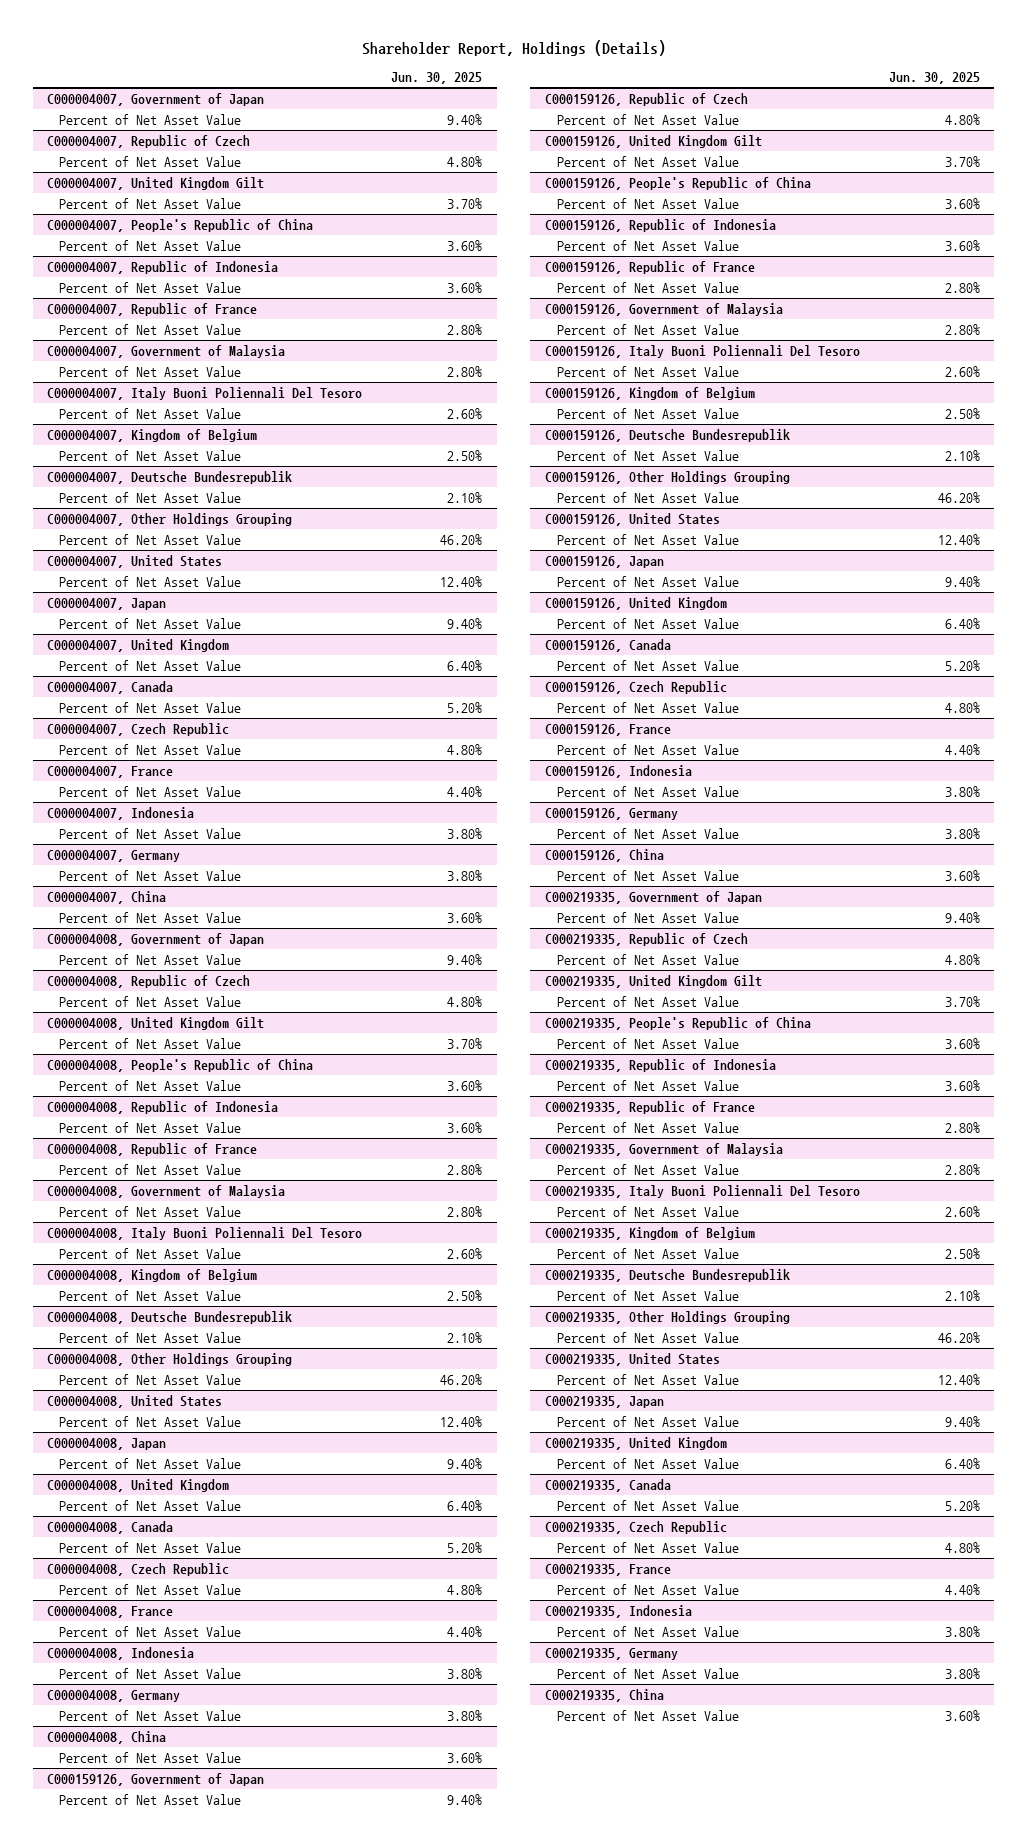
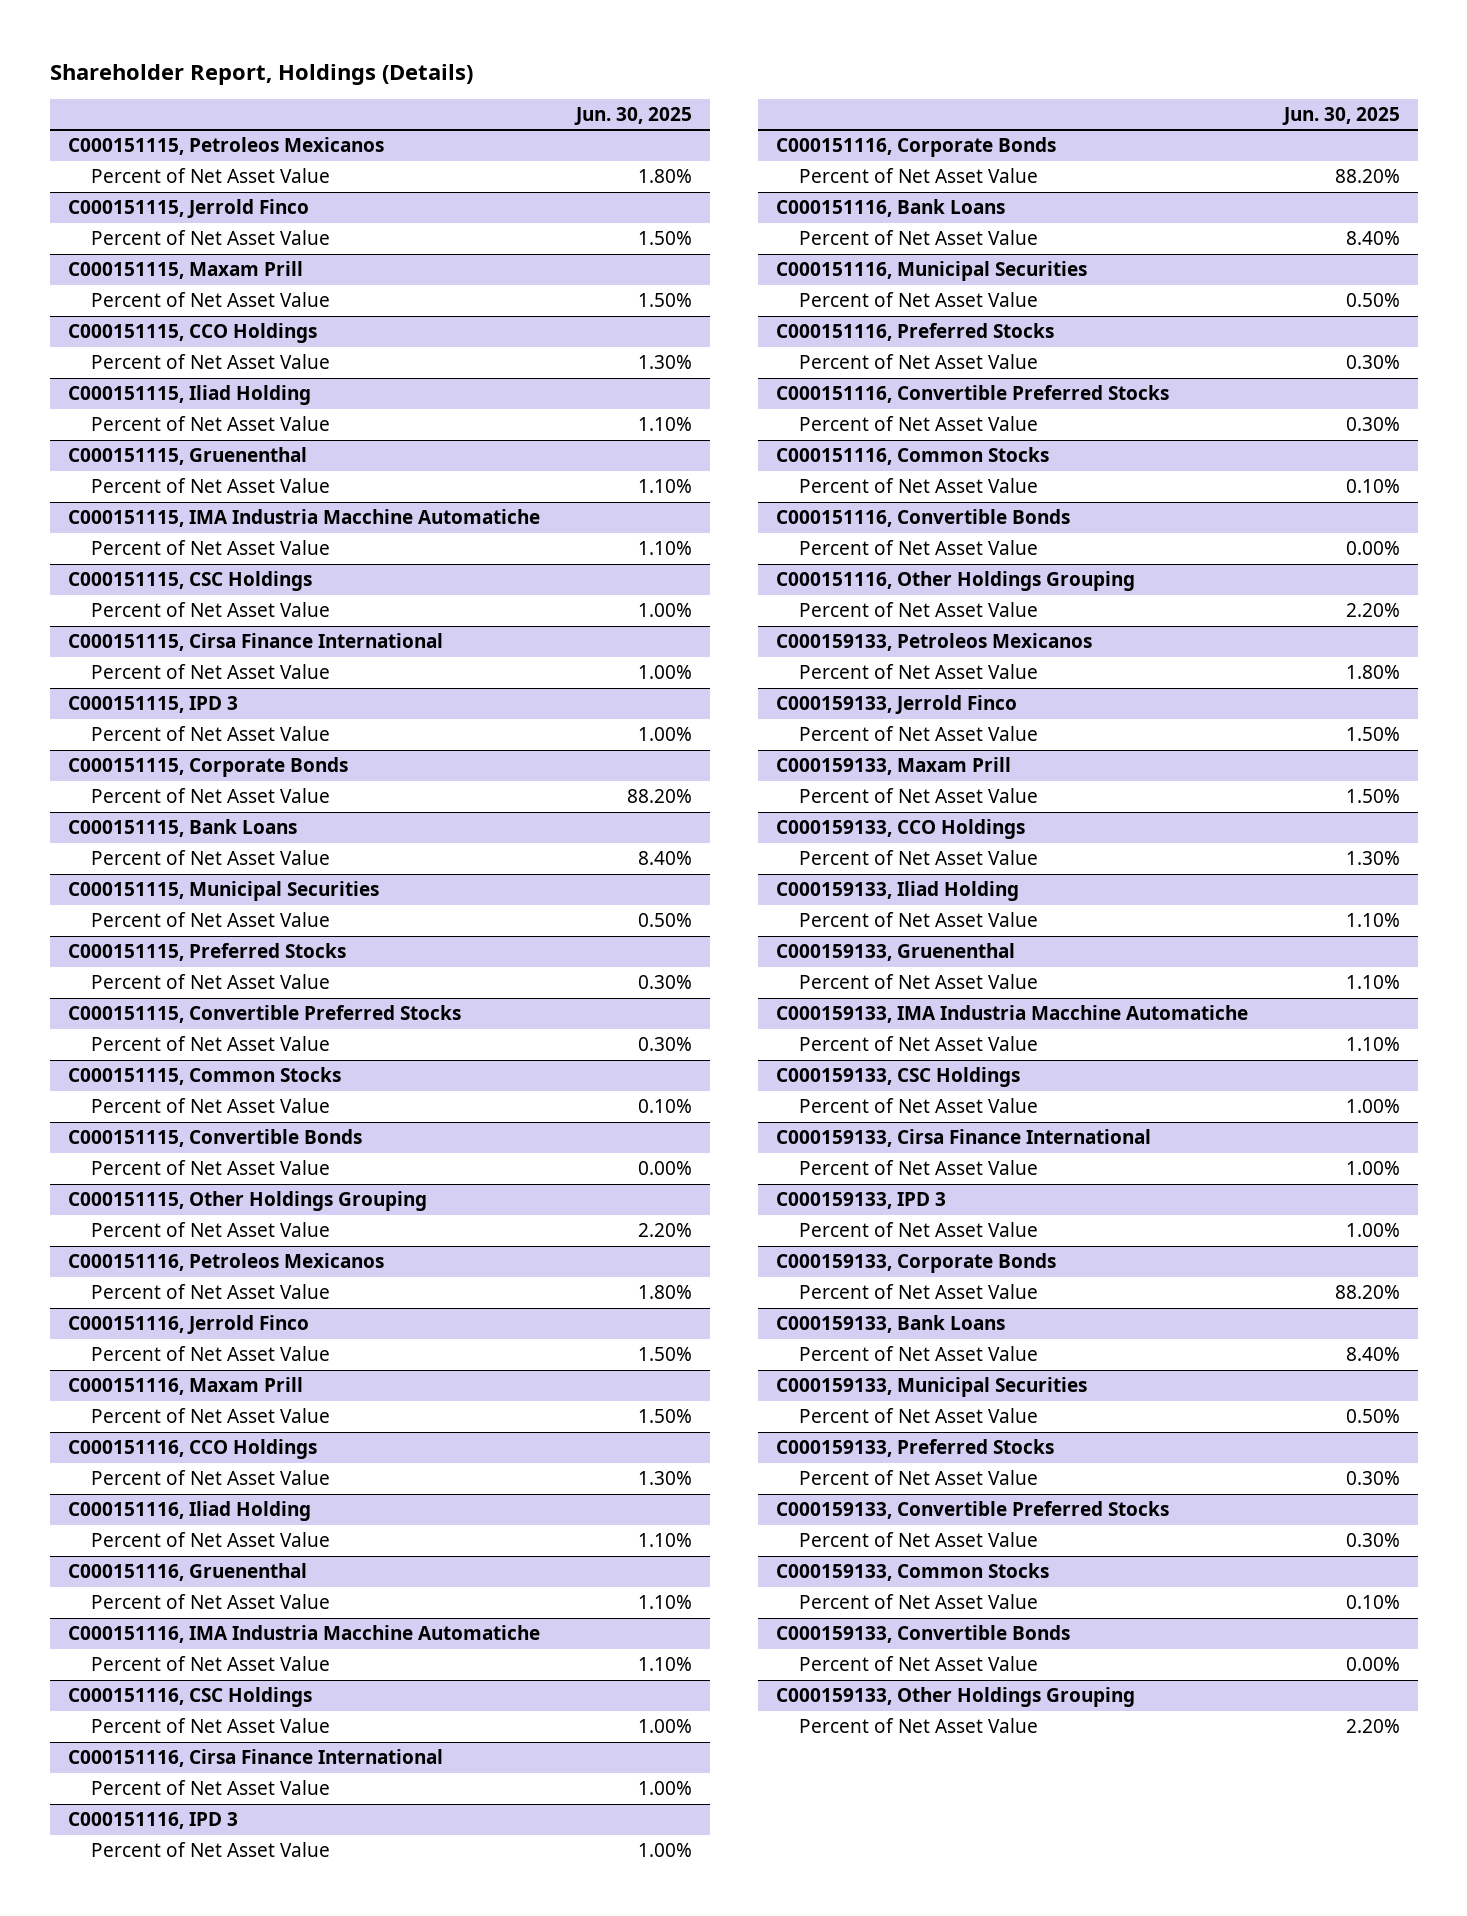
- C000004007, Government of Japan
- Percent of Net Asset Value | 9.40%
- C000004007, Republic of Czech
- Percent of Net Asset Value | 4.80%
- C000004007, United Kingdom Gilt
- Percent of Net Asset Value | 3.70%
- C000004007, People's Republic of China
- Percent of Net Asset Value | 3.60%
- C000004007, Republic of Indonesia
- Percent of Net Asset Value | 3.60%
- C000004007, Republic of France
- Percent of Net Asset Value | 2.80%
- C000004007, Government of Malaysia
- Percent of Net Asset Value | 2.80%
- C000004007, Italy Buoni Poliennali Del Tesoro
- Percent of Net Asset Value | 2.60%
- C000004007, Kingdom of Belgium
- Percent of Net Asset Value | 2.50%
- C000004007, Deutsche Bundesrepublik
- Percent of Net Asset Value | 2.10%
- C000004007, Other Holdings Grouping
- Percent of Net Asset Value | 46.20%
- C000004007, United States
- Percent of Net Asset Value | 12.40%
- C000004007, Japan
- Percent of Net Asset Value | 9.40%
- C000004007, United Kingdom
- Percent of Net Asset Value | 6.40%
- C000004007, Canada
- Percent of Net Asset Value | 5.20%
- C000004007, Czech Republic
- Percent of Net Asset Value | 4.80%
- C000004007, France
- Percent of Net Asset Value | 4.40%
- C000004007, Indonesia
- Percent of Net Asset Value | 3.80%
- C000004007, Germany
- Percent of Net Asset Value | 3.80%
- C000004007, China
- Percent of Net Asset Value | 3.60%
- C000004008, Government of Japan
- Percent of Net Asset Value | 9.40%
- C000004008, Republic of Czech
- Percent of Net Asset Value | 4.80%
- C000004008, United Kingdom Gilt
- Percent of Net Asset Value | 3.70%
- C000004008, People's Republic of China
- Percent of Net Asset Value | 3.60%
- C000004008, Republic of Indonesia
- Percent of Net Asset Value | 3.60%
- C000004008, Republic of France
- Percent of Net Asset Value | 2.80%
- C000004008, Government of Malaysia
- Percent of Net Asset Value | 2.80%
- C000004008, Italy Buoni Poliennali Del Tesoro
- Percent of Net Asset Value | 2.60%
- C000004008, Kingdom of Belgium
- Percent of Net Asset Value | 2.50%
- C000004008, Deutsche Bundesrepublik
- Percent of Net Asset Value | 2.10%
- C000004008, Other Holdings Grouping
- Percent of Net Asset Value | 46.20%
- C000004008, United States
- Percent of Net Asset Value | 12.40%
- C000004008, Japan
- Percent of Net Asset Value | 9.40%
- C000004008, United Kingdom
- Percent of Net Asset Value | 6.40%
- C000004008, Canada
- Percent of Net Asset Value | 5.20%
- C000004008, Czech Republic
- Percent of Net Asset Value | 4.80%
- C000004008, France
- Percent of Net Asset Value | 4.40%
- C000004008, Indonesia
- Percent of Net Asset Value | 3.80%
- C000004008, Germany
- Percent of Net Asset Value | 3.80%
- C000004008, China
- Percent of Net Asset Value | 3.60%
- C000159126, Government of Japan
- Percent of Net Asset Value | 9.40%
- C000159126, Republic of Czech
- Percent of Net Asset Value | 4.80%
- C000159126, United Kingdom Gilt
- Percent of Net Asset Value | 3.70%
- C000159126, People's Republic of China
- Percent of Net Asset Value | 3.60%
- C000159126, Republic of Indonesia
- Percent of Net Asset Value | 3.60%
- C000159126, Republic of France
- Percent of Net Asset Value | 2.80%
- C000159126, Government of Malaysia
- Percent of Net Asset Value | 2.80%
- C000159126, Italy Buoni Poliennali Del Tesoro
- Percent of Net Asset Value | 2.60%
- C000159126, Kingdom of Belgium
- Percent of Net Asset Value | 2.50%
- C000159126, Deutsche Bundesrepublik
- Percent of Net Asset Value | 2.10%
- C000159126, Other Holdings Grouping
- Percent of Net Asset Value | 46.20%
- C000159126, United States
- Percent of Net Asset Value | 12.40%
- C000159126, Japan
- Percent of Net Asset Value | 9.40%
- C000159126, United Kingdom
- Percent of Net Asset Value | 6.40%
- C000159126, Canada
- Percent of Net Asset Value | 5.20%
- C000159126, Czech Republic
- Percent of Net Asset Value | 4.80%
- C000159126, France
- Percent of Net Asset Value | 4.40%
- C000159126, Indonesia
- Percent of Net Asset Value | 3.80%
- C000159126, Germany
- Percent of Net Asset Value | 3.80%
- C000159126, China
- Percent of Net Asset Value | 3.60%
- C000219335, Government of Japan
- Percent of Net Asset Value | 9.40%
- C000219335, Republic of Czech
- Percent of Net Asset Value | 4.80%
- C000219335, United Kingdom Gilt
- Percent of Net Asset Value | 3.70%
- C000219335, People's Republic of China
- Percent of Net Asset Value | 3.60%
- C000219335, Republic of Indonesia
- Percent of Net Asset Value | 3.60%
- C000219335, Republic of France
- Percent of Net Asset Value | 2.80%
- C000219335, Government of Malaysia
- Percent of Net Asset Value | 2.80%
- C000219335, Italy Buoni Poliennali Del Tesoro
- Percent of Net Asset Value | 2.60%
- C000219335, Kingdom of Belgium
- Percent of Net Asset Value | 2.50%
- C000219335, Deutsche Bundesrepublik
- Percent of Net Asset Value | 2.10%
- C000219335, Other Holdings Grouping
- Percent of Net Asset Value | 46.20%
- C000219335, United States
- Percent of Net Asset Value | 12.40%
- C000219335, Japan
- Percent of Net Asset Value | 9.40%
- C000219335, United Kingdom
- Percent of Net Asset Value | 6.40%
- C000219335, Canada
- Percent of Net Asset Value | 5.20%
- C000219335, Czech Republic
- Percent of Net Asset Value | 4.80%
- C000219335, France
- Percent of Net Asset Value | 4.40%
- C000219335, Indonesia
- Percent of Net Asset Value | 3.80%
- C000219335, Germany
- Percent of Net Asset Value | 3.80%
- C000219335, China
- Percent of Net Asset Value | 3.60%
+ C000151115, Petroleos Mexicanos
+ Percent of Net Asset Value | 1.80%
+ C000151115, Jerrold Finco
+ Percent of Net Asset Value | 1.50%
+ C000151115, Maxam Prill
+ Percent of Net Asset Value | 1.50%
+ C000151115, CCO Holdings
+ Percent of Net Asset Value | 1.30%
+ C000151115, Iliad Holding
+ Percent of Net Asset Value | 1.10%
+ C000151115, Gruenenthal
+ Percent of Net Asset Value | 1.10%
+ C000151115, IMA Industria Macchine Automatiche
+ Percent of Net Asset Value | 1.10%
+ C000151115, CSC Holdings
+ Percent of Net Asset Value | 1.00%
+ C000151115, Cirsa Finance International
+ Percent of Net Asset Value | 1.00%
+ C000151115, IPD 3
+ Percent of Net Asset Value | 1.00%
+ C000151115, Corporate Bonds
+ Percent of Net Asset Value | 88.20%
+ C000151115, Bank Loans
+ Percent of Net Asset Value | 8.40%
+ C000151115, Municipal Securities
+ Percent of Net Asset Value | 0.50%
+ C000151115, Preferred Stocks
+ Percent of Net Asset Value | 0.30%
+ C000151115, Convertible Preferred Stocks
+ Percent of Net Asset Value | 0.30%
+ C000151115, Common Stocks
+ Percent of Net Asset Value | 0.10%
+ C000151115, Convertible Bonds
+ Percent of Net Asset Value | 0.00%
+ C000151115, Other Holdings Grouping
+ Percent of Net Asset Value | 2.20%
+ C000151116, Petroleos Mexicanos
+ Percent of Net Asset Value | 1.80%
+ C000151116, Jerrold Finco
+ Percent of Net Asset Value | 1.50%
+ C000151116, Maxam Prill
+ Percent of Net Asset Value | 1.50%
+ C000151116, CCO Holdings
+ Percent of Net Asset Value | 1.30%
+ C000151116, Iliad Holding
+ Percent of Net Asset Value | 1.10%
+ C000151116, Gruenenthal
+ Percent of Net Asset Value | 1.10%
+ C000151116, IMA Industria Macchine Automatiche
+ Percent of Net Asset Value | 1.10%
+ C000151116, CSC Holdings
+ Percent of Net Asset Value | 1.00%
+ C000151116, Cirsa Finance International
+ Percent of Net Asset Value | 1.00%
+ C000151116, IPD 3
+ Percent of Net Asset Value | 1.00%
+ C000151116, Corporate Bonds
+ Percent of Net Asset Value | 88.20%
+ C000151116, Bank Loans
+ Percent of Net Asset Value | 8.40%
+ C000151116, Municipal Securities
+ Percent of Net Asset Value | 0.50%
+ C000151116, Preferred Stocks
+ Percent of Net Asset Value | 0.30%
+ C000151116, Convertible Preferred Stocks
+ Percent of Net Asset Value | 0.30%
+ C000151116, Common Stocks
+ Percent of Net Asset Value | 0.10%
+ C000151116, Convertible Bonds
+ Percent of Net Asset Value | 0.00%
+ C000151116, Other Holdings Grouping
+ Percent of Net Asset Value | 2.20%
+ C000159133, Petroleos Mexicanos
+ Percent of Net Asset Value | 1.80%
+ C000159133, Jerrold Finco
+ Percent of Net Asset Value | 1.50%
+ C000159133, Maxam Prill
+ Percent of Net Asset Value | 1.50%
+ C000159133, CCO Holdings
+ Percent of Net Asset Value | 1.30%
+ C000159133, Iliad Holding
+ Percent of Net Asset Value | 1.10%
+ C000159133, Gruenenthal
+ Percent of Net Asset Value | 1.10%
+ C000159133, IMA Industria Macchine Automatiche
+ Percent of Net Asset Value | 1.10%
+ C000159133, CSC Holdings
+ Percent of Net Asset Value | 1.00%
+ C000159133, Cirsa Finance International
+ Percent of Net Asset Value | 1.00%
+ C000159133, IPD 3
+ Percent of Net Asset Value | 1.00%
+ C000159133, Corporate Bonds
+ Percent of Net Asset Value | 88.20%
+ C000159133, Bank Loans
+ Percent of Net Asset Value | 8.40%
+ C000159133, Municipal Securities
+ Percent of Net Asset Value | 0.50%
+ C000159133, Preferred Stocks
+ Percent of Net Asset Value | 0.30%
+ C000159133, Convertible Preferred Stocks
+ Percent of Net Asset Value | 0.30%
+ C000159133, Common Stocks
+ Percent of Net Asset Value | 0.10%
+ C000159133, Convertible Bonds
+ Percent of Net Asset Value | 0.00%
+ C000159133, Other Holdings Grouping
+ Percent of Net Asset Value | 2.20%

